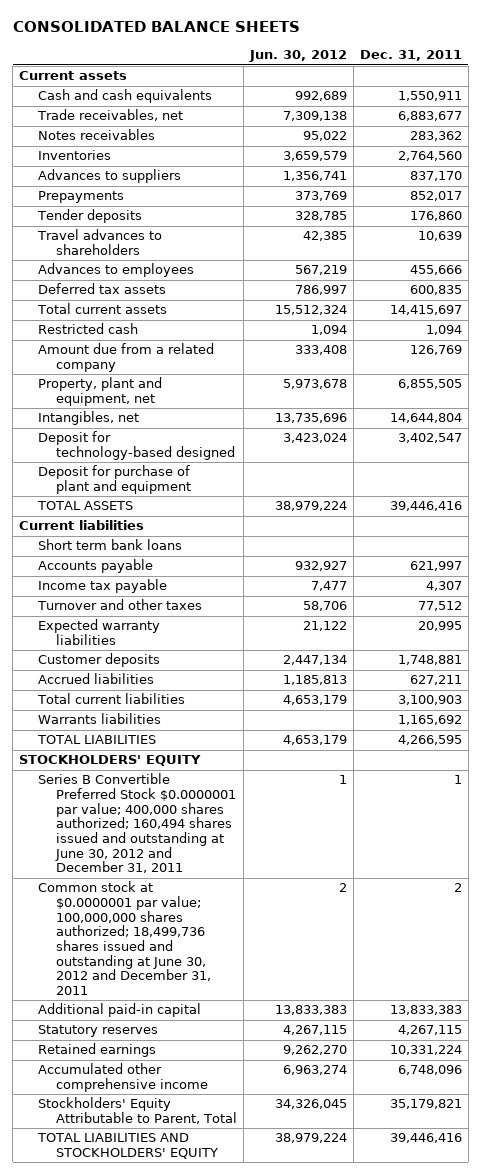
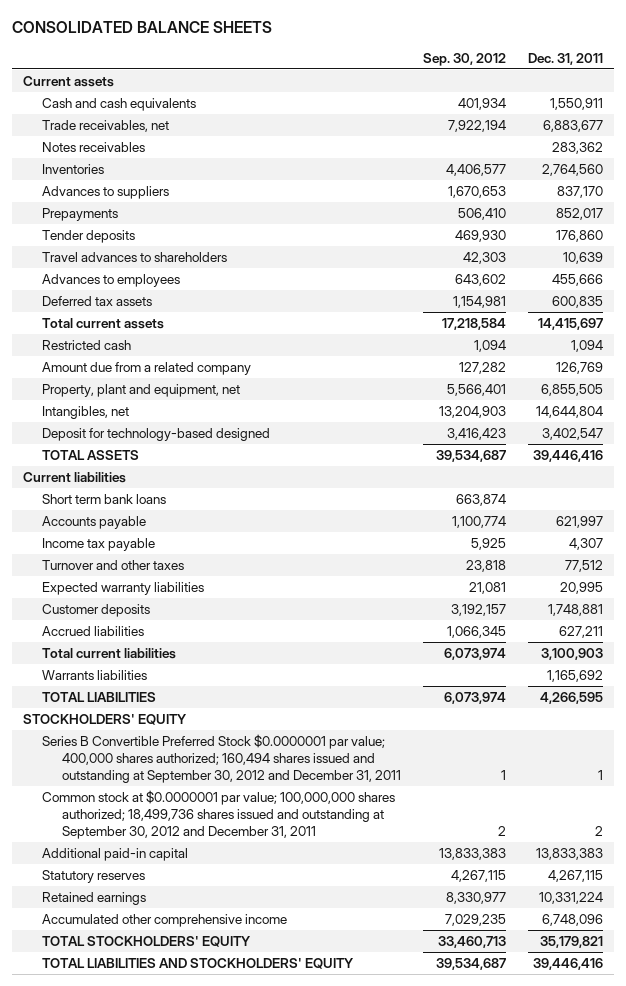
- | Jun. 30, 2012 | Dec. 31, 2011
+ | Sep. 30, 2012 | Dec. 31, 2011
- Deposit for purchase of plant and equipment
- Series B Convertible Preferred Stock $0.0000001 par value; 400,000 shares authorized; 160,494 shares issued and outstanding at June 30, 2012 and December 31, 2011 | 1 | 1
- Common stock at $0.0000001 par value; 100,000,000 shares authorized; 18,499,736 shares issued and outstanding at June 30, 2012 and December 31, 2011 | 2 | 2
+ Series B Convertible Preferred Stock $0.0000001 par value; 400,000 shares authorized; 160,494 shares issued and outstanding at September 30, 2012 and December 31, 2011 | 1 | 1
+ Common stock at $0.0000001 par value; 100,000,000 shares authorized; 18,499,736 shares issued and outstanding at September 30, 2012 and December 31, 2011 | 2 | 2
- Stockholders' Equity Attributable to Parent, Total | 34,326,045 | 35,179,821
+ TOTAL STOCKHOLDERS' EQUITY | 33,460,713 | 35,179,821

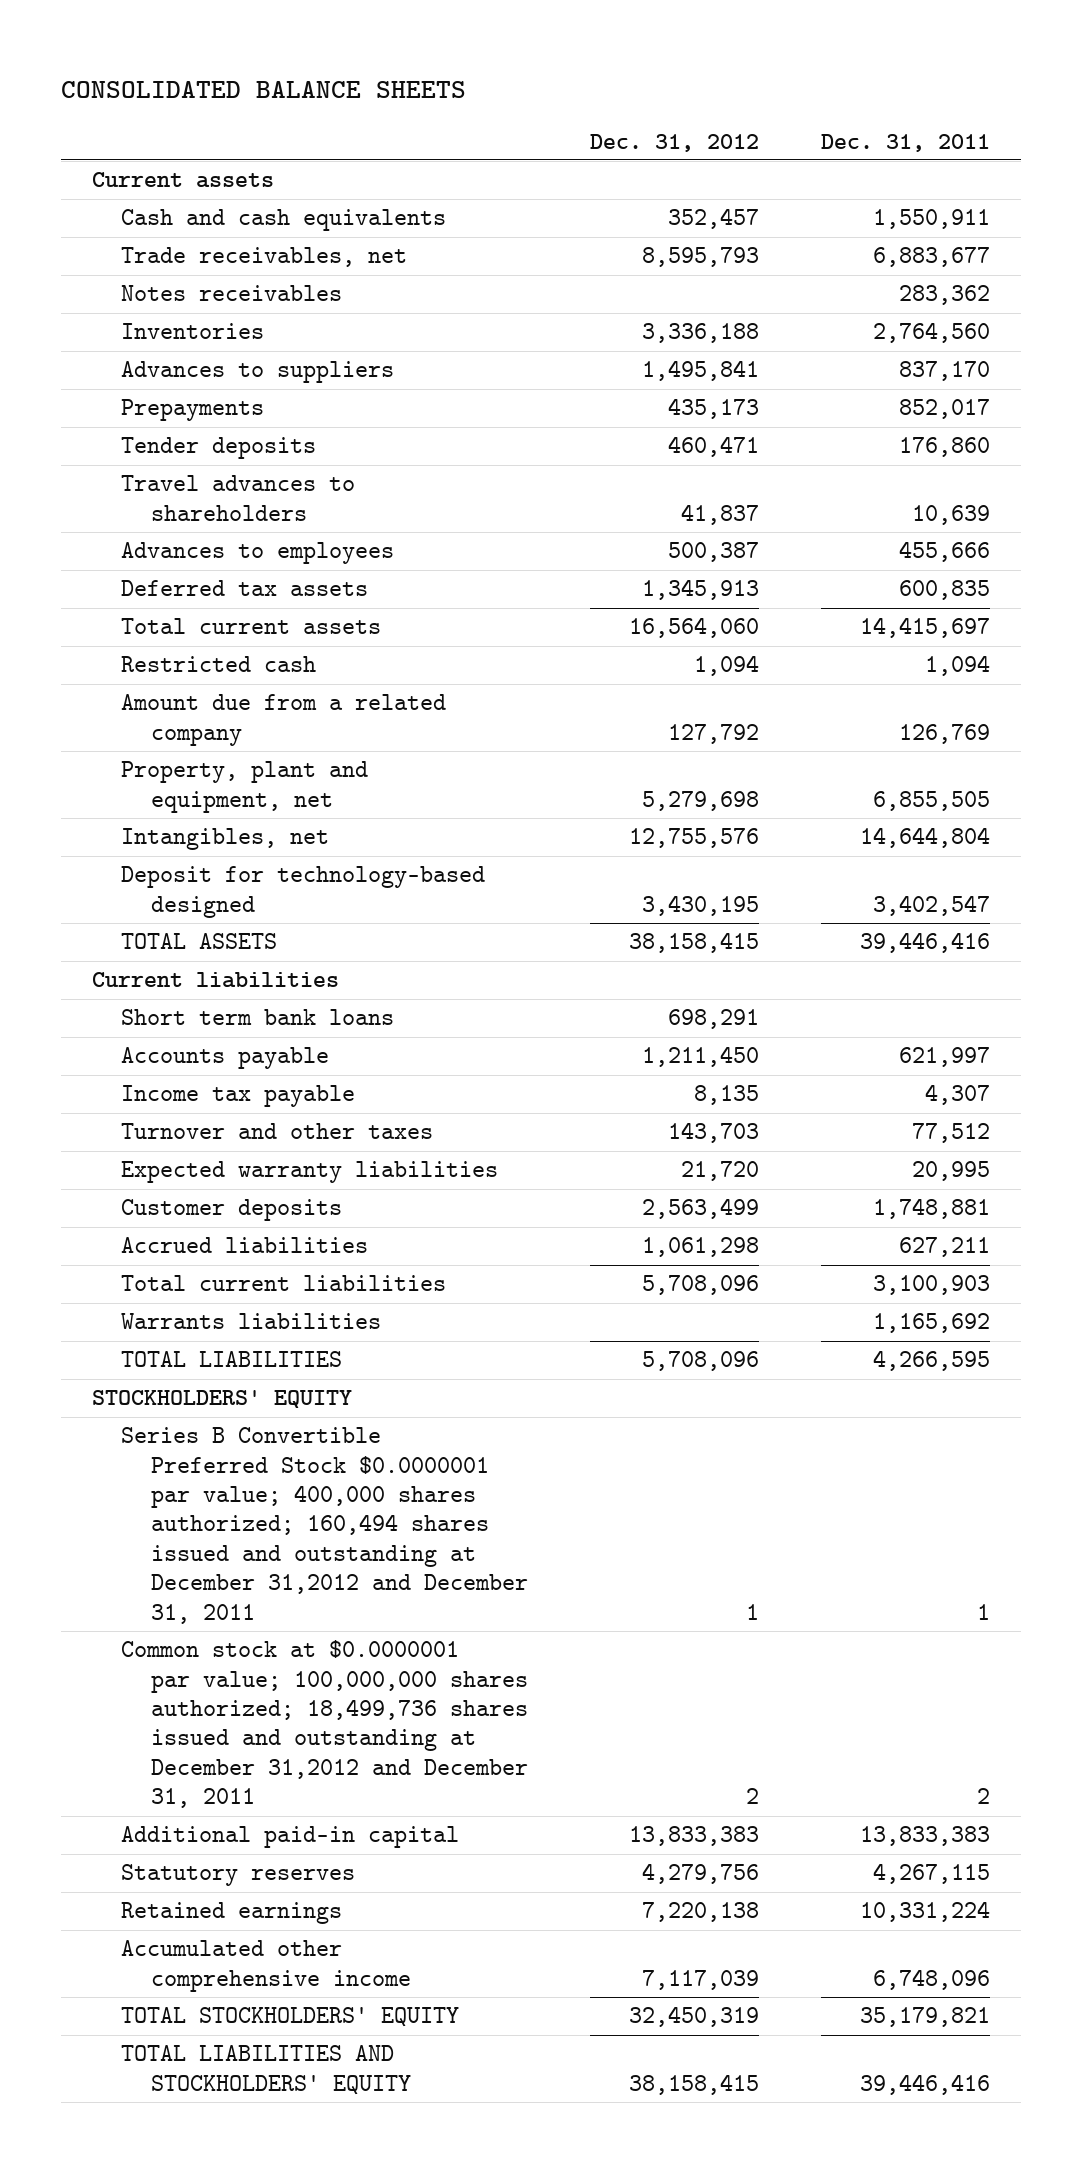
- | Sep. 30, 2012 | Dec. 31, 2011
+ | Dec. 31, 2012 | Dec. 31, 2011
- Series B Convertible Preferred Stock $0.0000001 par value; 400,000 shares authorized; 160,494 shares issued and outstanding at September 30, 2012 and December 31, 2011 | 1 | 1
- Common stock at $0.0000001 par value; 100,000,000 shares authorized; 18,499,736 shares issued and outstanding at September 30, 2012 and December 31, 2011 | 2 | 2
+ Series B Convertible Preferred Stock $0.0000001 par value; 400,000 shares authorized; 160,494 shares issued and outstanding at December 31,2012 and December 31, 2011 | 1 | 1
+ Common stock at $0.0000001 par value; 100,000,000 shares authorized; 18,499,736 shares issued and outstanding at December 31,2012 and December 31, 2011 | 2 | 2

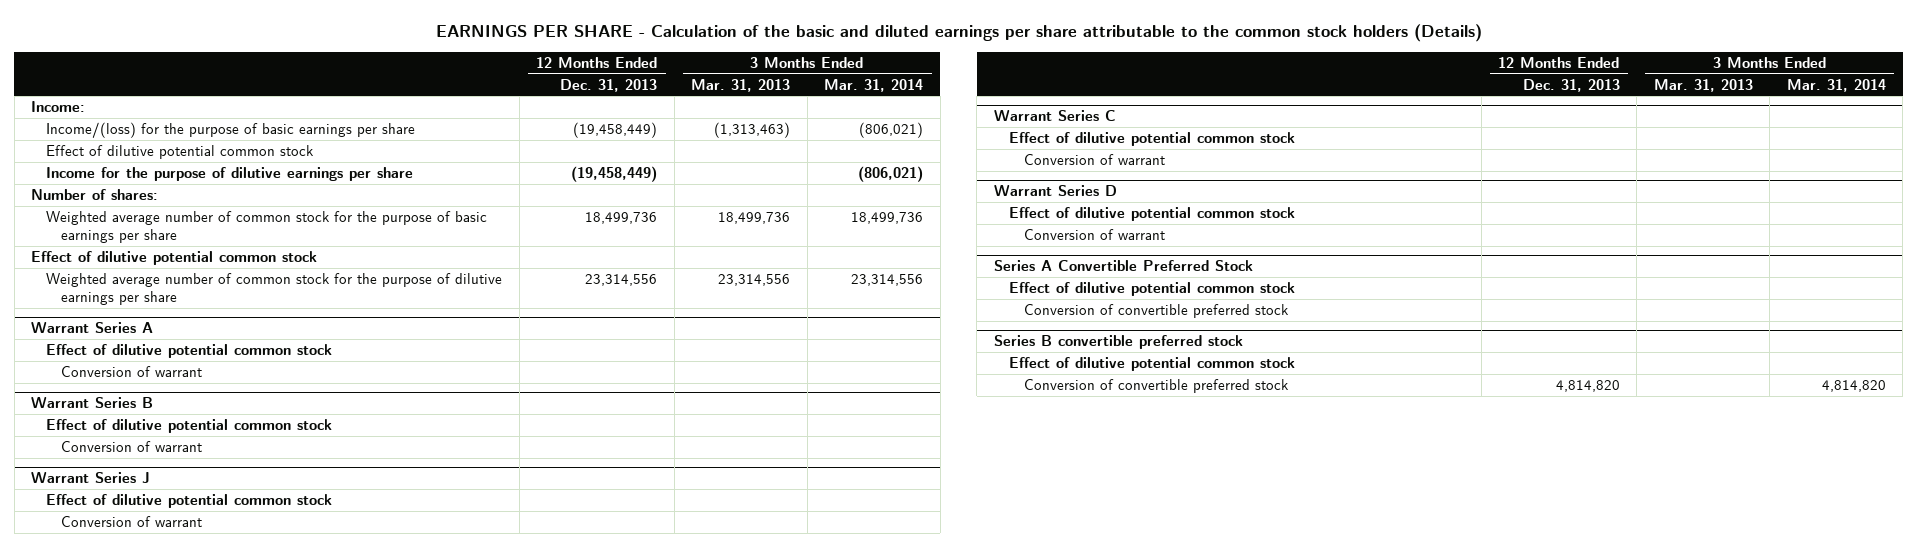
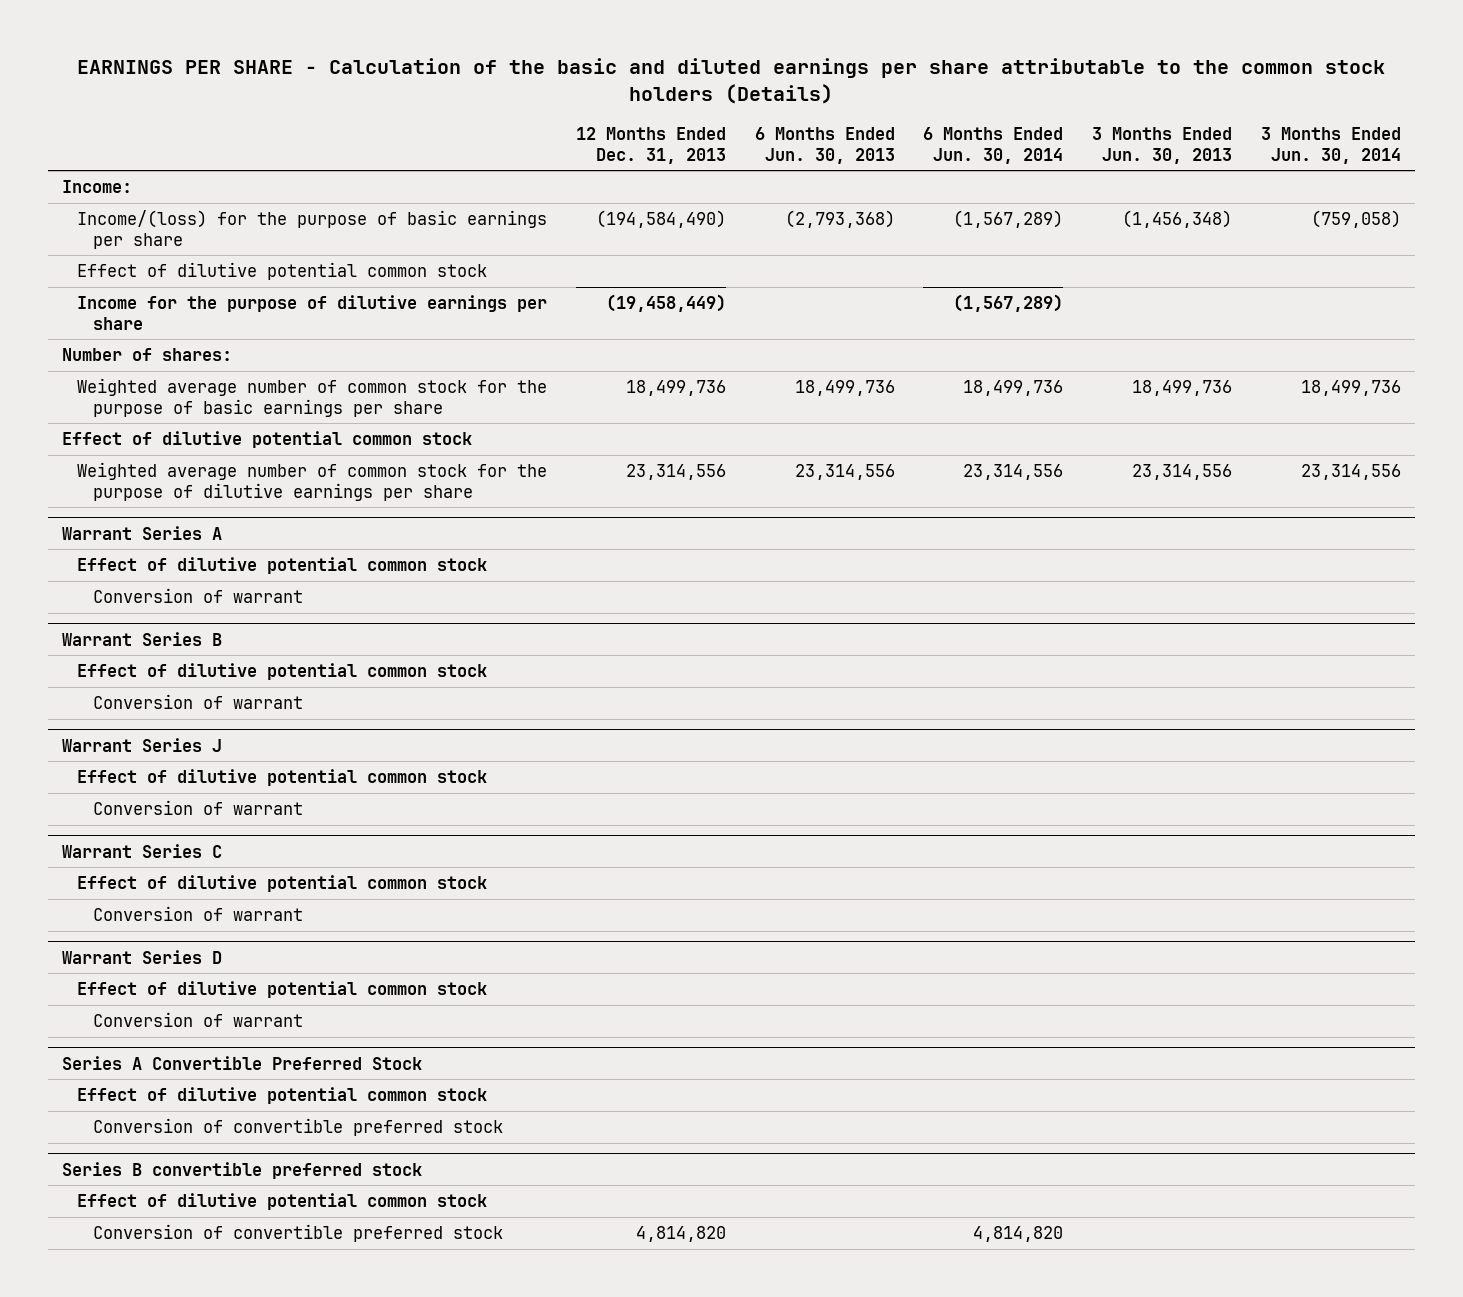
- | 12 Months Ended Dec. 31, 2013 | 3 Months Ended Mar. 31, 2013 | 3 Months Ended Mar. 31, 2014
+ | 12 Months Ended Dec. 31, 2013 | 6 Months Ended Jun. 30, 2013 | 6 Months Ended Jun. 30, 2014 | 3 Months Ended Jun. 30, 2013 | 3 Months Ended Jun. 30, 2014
- Income/(loss) for the purpose of basic earnings per share | (19,458,449) | (1,313,463) | (806,021)
+ Income/(loss) for the purpose of basic earnings per share | (194,584,490) | (2,793,368) | (1,567,289) | (1,456,348) | (759,058)

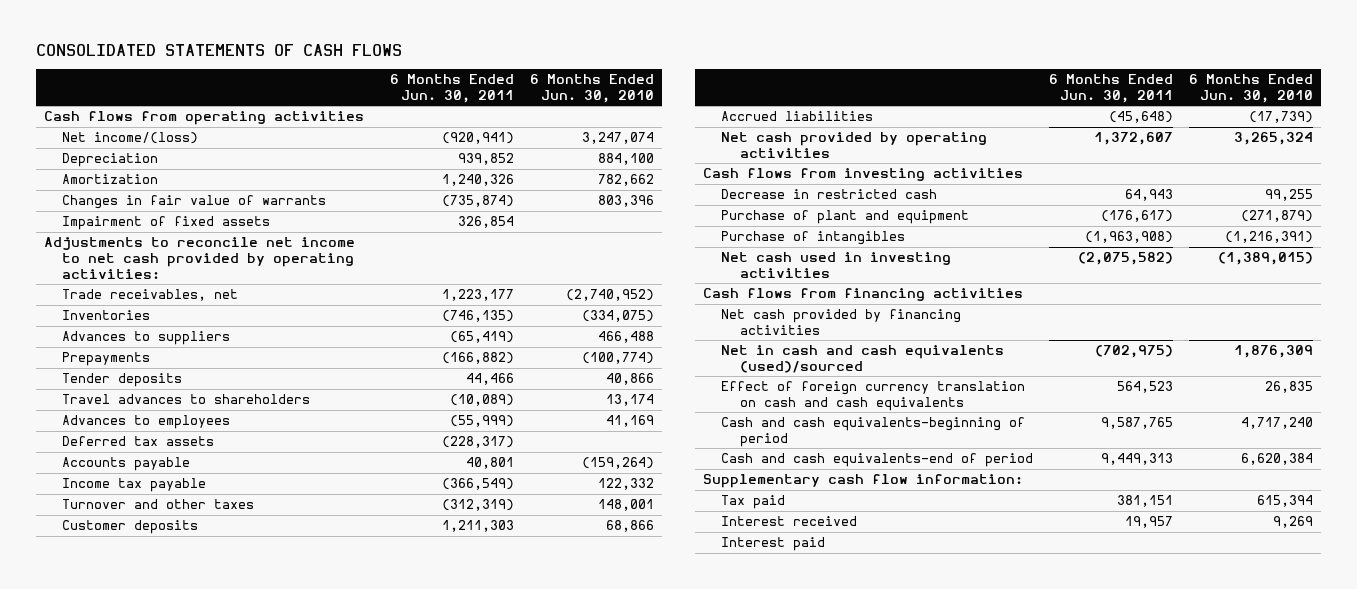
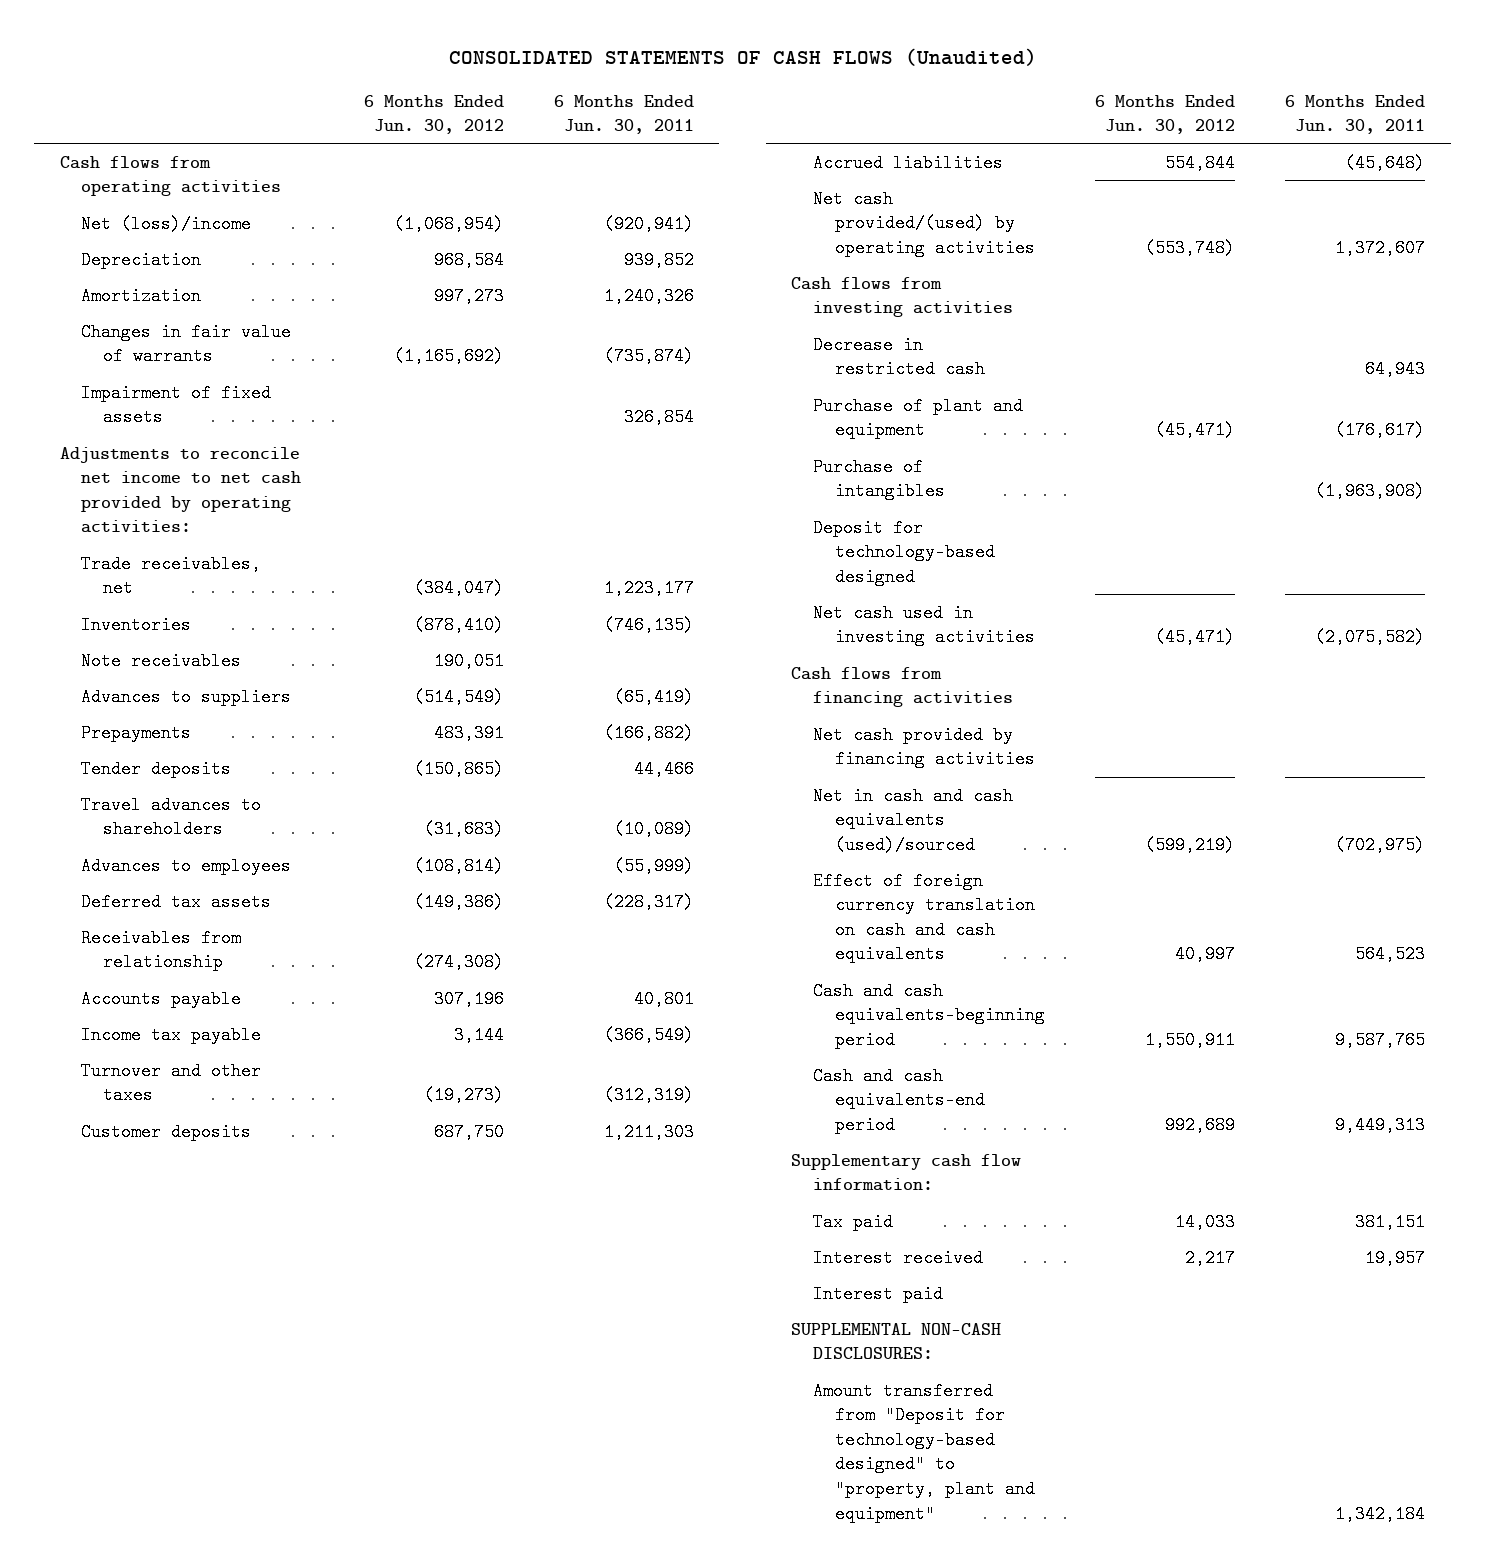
- CONSOLIDATED STATEMENTS OF CASH FLOWS
+ CONSOLIDATED STATEMENTS OF CASH FLOWS (Unaudited)
- | 6 Months Ended Jun. 30, 2011 | 6 Months Ended Jun. 30, 2010
+ | 6 Months Ended Jun. 30, 2012 | 6 Months Ended Jun. 30, 2011
- Net income/(loss) | (920,941) | 3,247,074
+ Net (loss)/income | (1,068,954) | (920,941)
+ Note receivables | 190,051 |
+ Receivables from relationship | (274,308) |
- Net cash provided by operating activities | 1,372,607 | 3,265,324
+ Net cash provided/(used) by operating activities | (553,748) | 1,372,607
+ Deposit for technology-based designed
- Cash and cash equivalents-beginning of period | 9,587,765 | 4,717,240
- Cash and cash equivalents-end of period | 9,449,313 | 6,620,384
+ Cash and cash equivalents-beginning period | 1,550,911 | 9,587,765
+ Cash and cash equivalents-end period | 992,689 | 9,449,313
+ SUPPLEMENTAL NON-CASH DISCLOSURES:
+ Amount transferred from "Deposit for technology-based designed" to "property, plant and equipment" | | 1,342,184

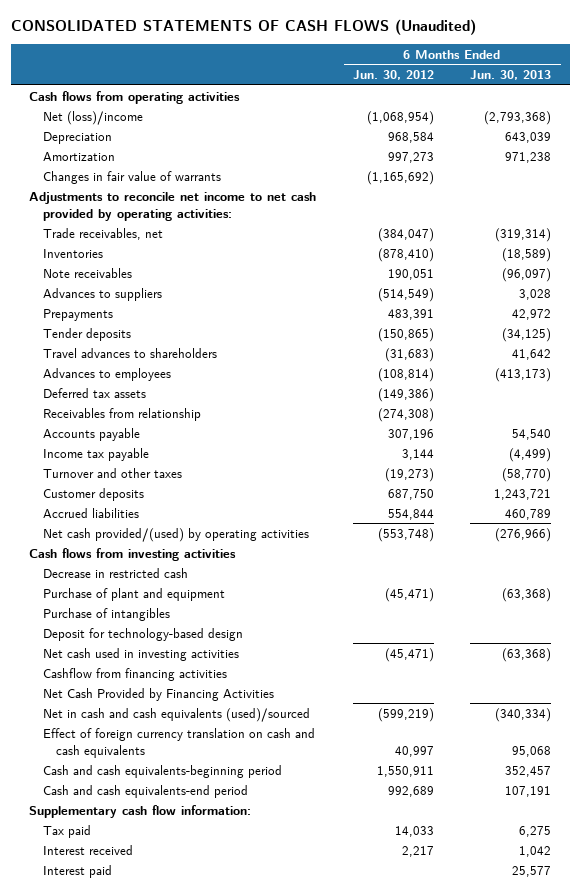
- | 6 Months Ended Jun. 30, 2012 | 6 Months Ended Jun. 30, 2011
+ | 6 Months Ended Jun. 30, 2012 | 6 Months Ended Jun. 30, 2013
- Impairment of fixed assets | | 326,854
- Deposit for technology-based designed
+ Deposit for technology-based design
- Cash flows from financing activities
- Net cash provided by financing activities
+ Cashflow from financing activities
+ Net Cash Provided by Financing Activities
- SUPPLEMENTAL NON-CASH DISCLOSURES:
- Amount transferred from "Deposit for technology-based designed" to "property, plant and equipment" | | 1,342,184

